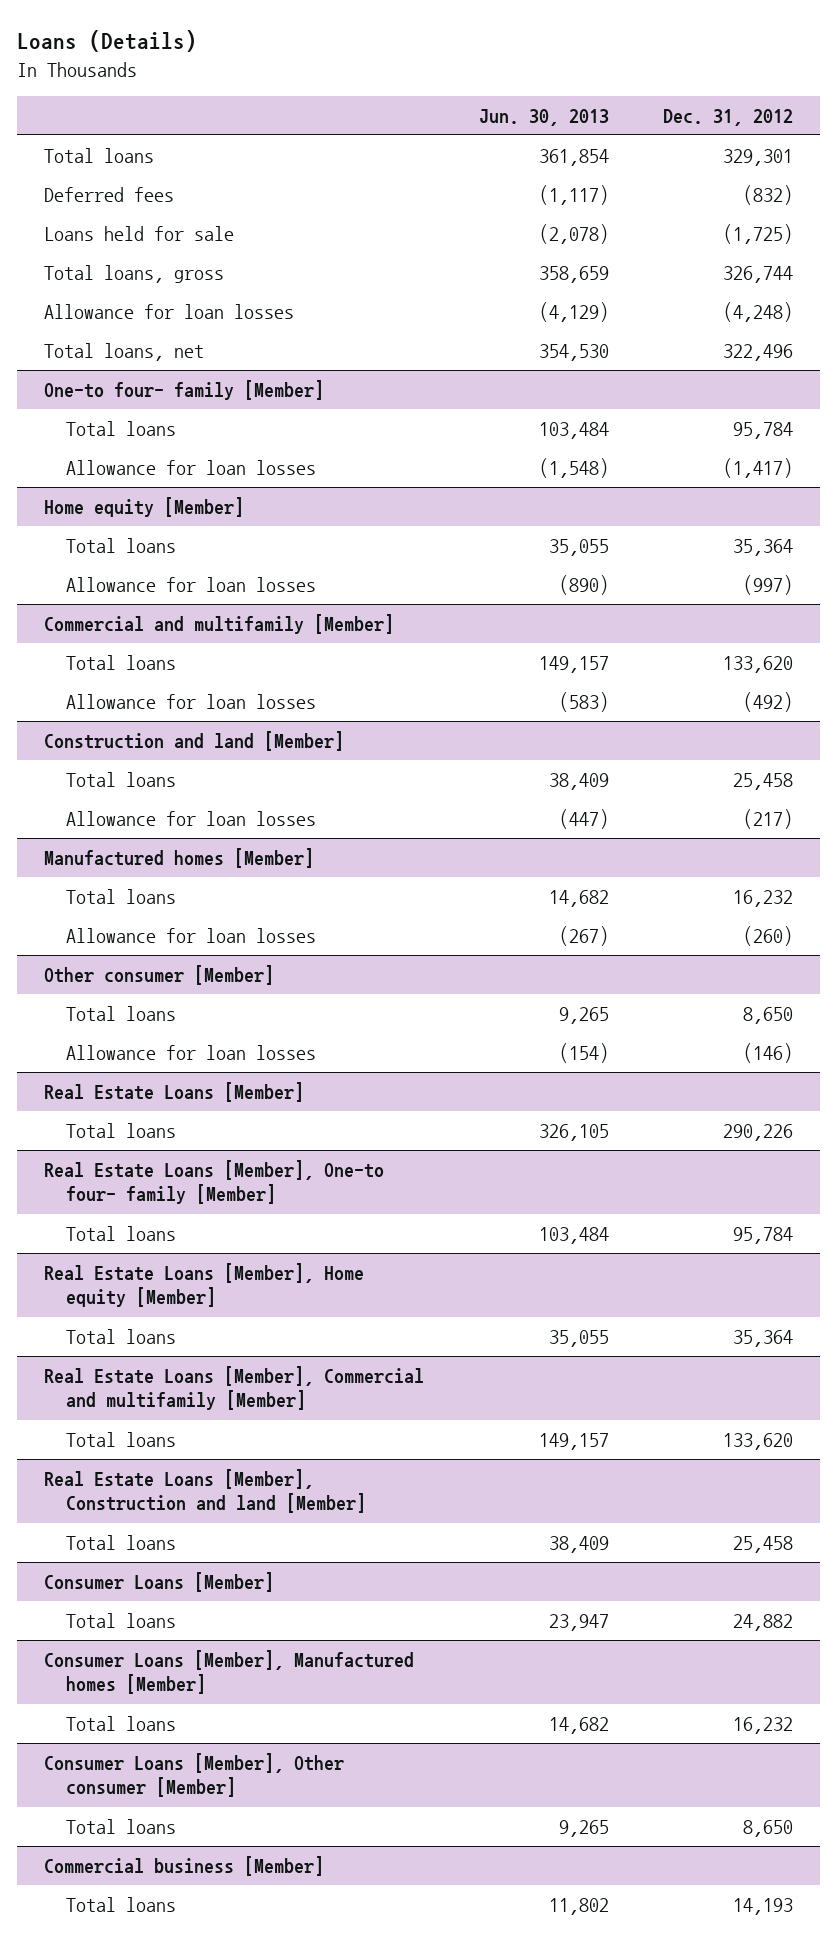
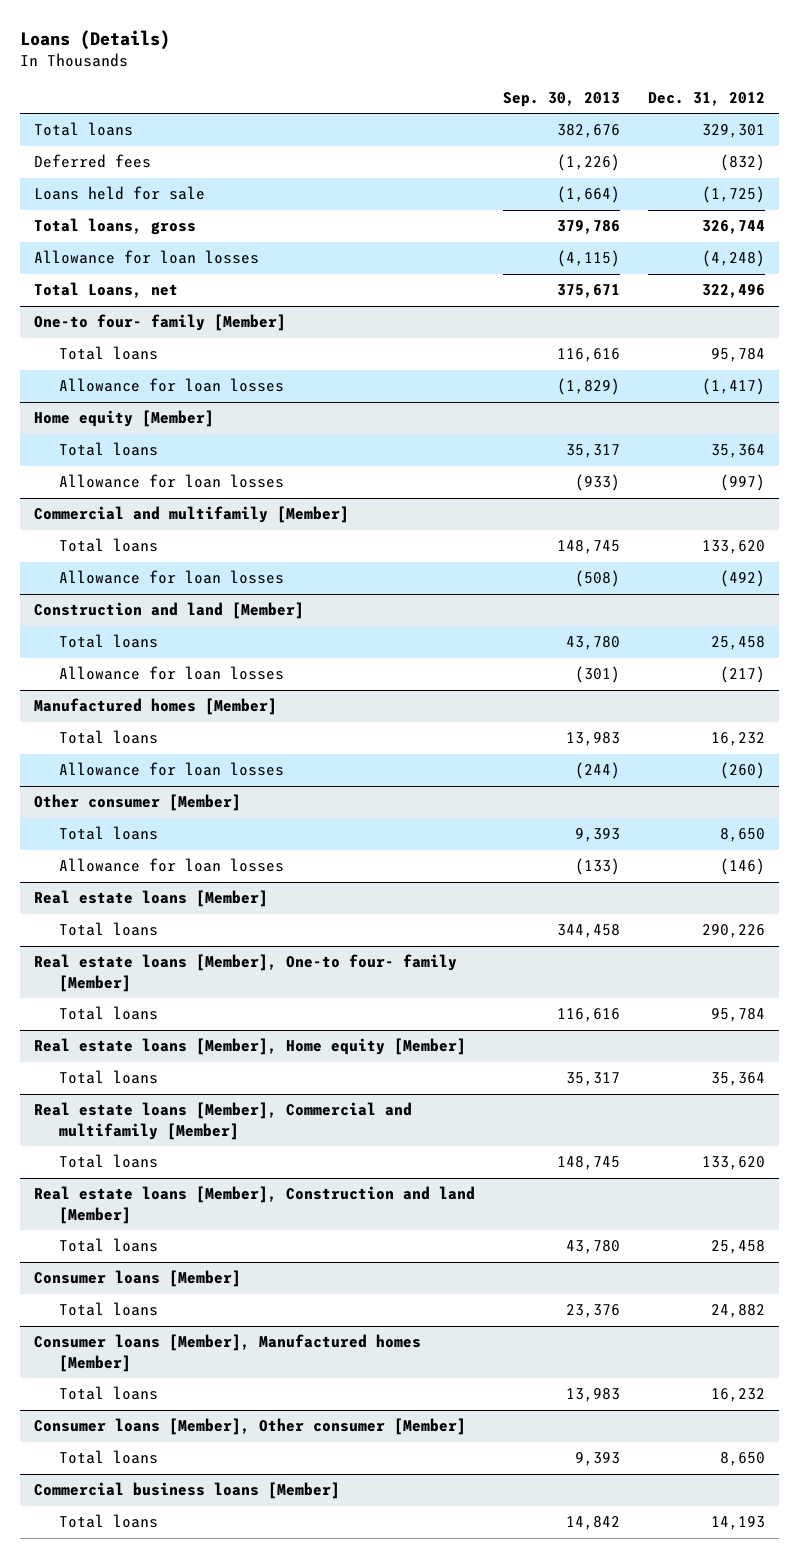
- | Jun. 30, 2013 | Dec. 31, 2012
+ | Sep. 30, 2013 | Dec. 31, 2012
- Total loans, net | 354,530 | 322,496
+ Total Loans, net | 375,671 | 322,496
- Real Estate Loans [Member]
+ Real estate loans [Member]
- Real Estate Loans [Member], One-to four- family [Member]
+ Real estate loans [Member], One-to four- family [Member]
- Real Estate Loans [Member], Home equity [Member]
+ Real estate loans [Member], Home equity [Member]
- Real Estate Loans [Member], Commercial and multifamily [Member]
+ Real estate loans [Member], Commercial and multifamily [Member]
- Real Estate Loans [Member], Construction and land [Member]
+ Real estate loans [Member], Construction and land [Member]
- Consumer Loans [Member]
+ Consumer loans [Member]
- Consumer Loans [Member], Manufactured homes [Member]
+ Consumer loans [Member], Manufactured homes [Member]
- Consumer Loans [Member], Other consumer [Member]
+ Consumer loans [Member], Other consumer [Member]
- Commercial business [Member]
+ Commercial business loans [Member]

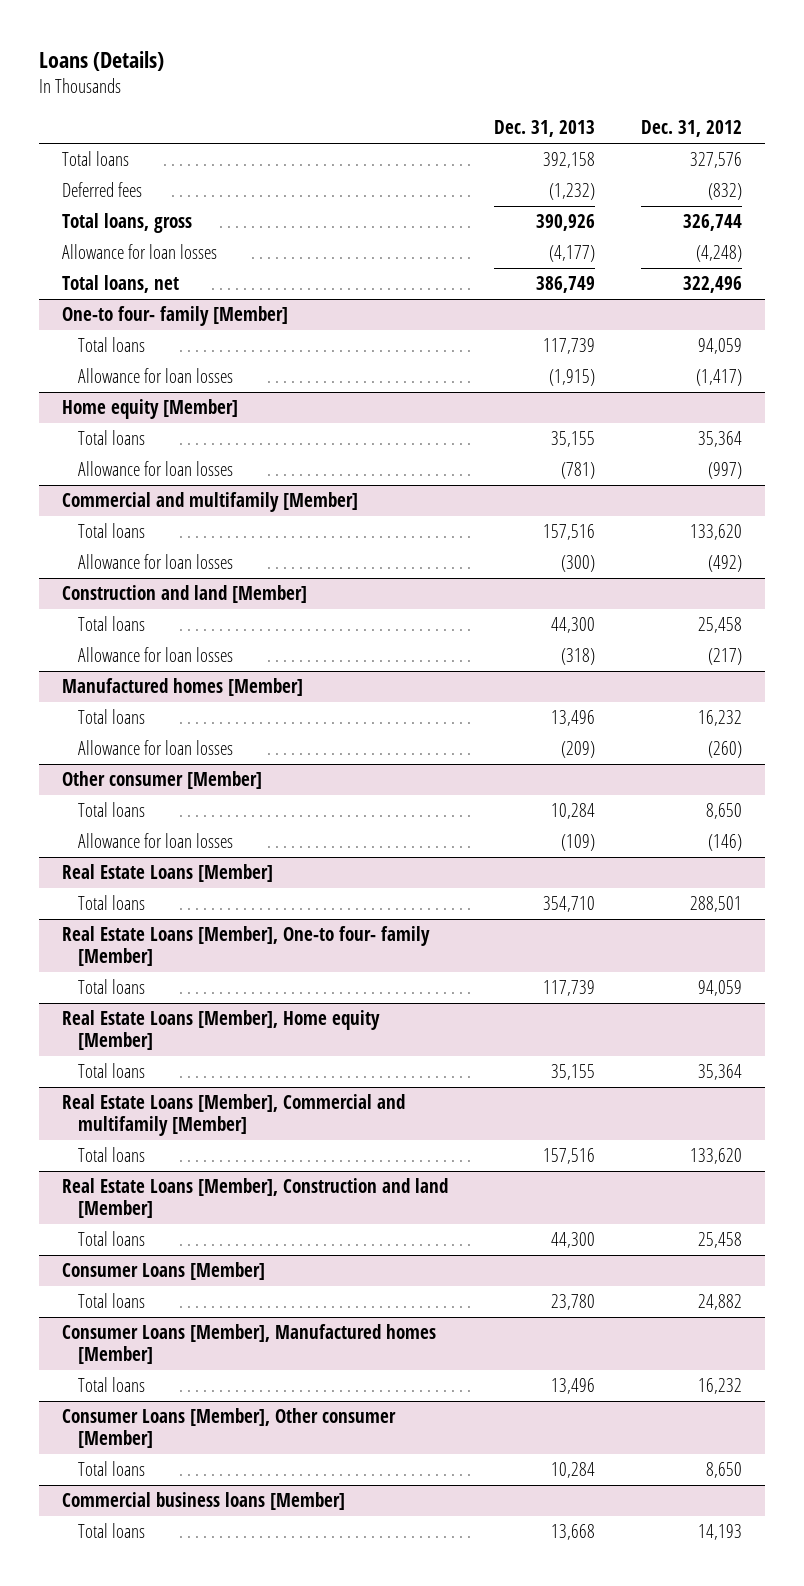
- | Sep. 30, 2013 | Dec. 31, 2012
+ | Dec. 31, 2013 | Dec. 31, 2012
- Total loans | 382,676 | 329,301
+ Total loans | 392,158 | 327,576
- Loans held for sale | (1,664) | (1,725)
- Total Loans, net | 375,671 | 322,496
+ Total loans, net | 386,749 | 322,496
@ One-to four- family [Member]
- Total loans | 116,616 | 95,784
+ Total loans | 117,739 | 94,059
- Real estate loans [Member]
- Total loans | 344,458 | 290,226
- Real estate loans [Member], One-to four- family [Member]
- Total loans | 116,616 | 95,784
- Real estate loans [Member], Home equity [Member]
+ Real Estate Loans [Member]
+ Total loans | 354,710 | 288,501
+ Real Estate Loans [Member], One-to four- family [Member]
+ Total loans | 117,739 | 94,059
+ Real Estate Loans [Member], Home equity [Member]
- Real estate loans [Member], Commercial and multifamily [Member]
+ Real Estate Loans [Member], Commercial and multifamily [Member]
- Real estate loans [Member], Construction and land [Member]
+ Real Estate Loans [Member], Construction and land [Member]
- Consumer loans [Member]
+ Consumer Loans [Member]
- Consumer loans [Member], Manufactured homes [Member]
+ Consumer Loans [Member], Manufactured homes [Member]
- Consumer loans [Member], Other consumer [Member]
+ Consumer Loans [Member], Other consumer [Member]

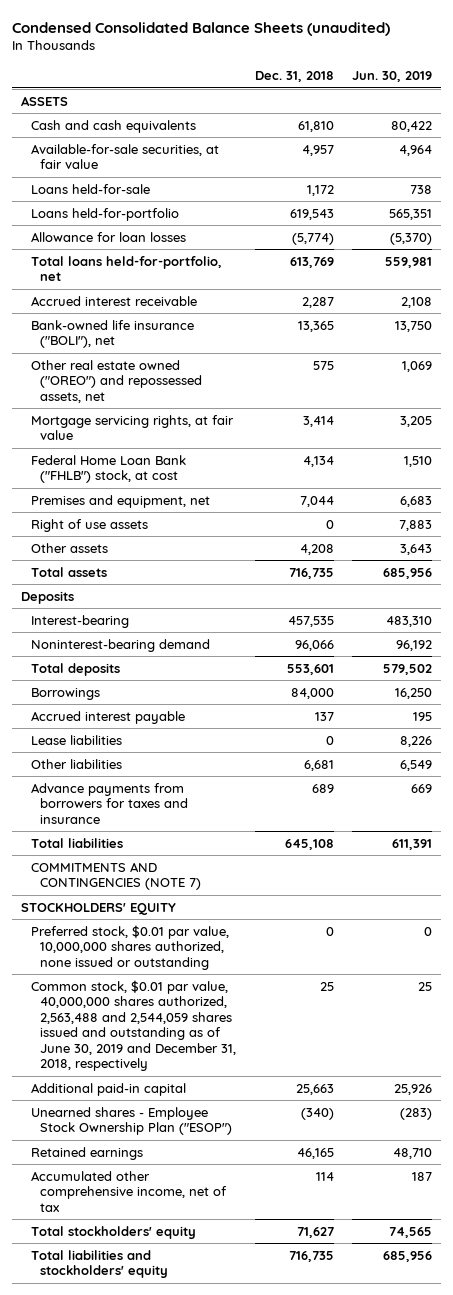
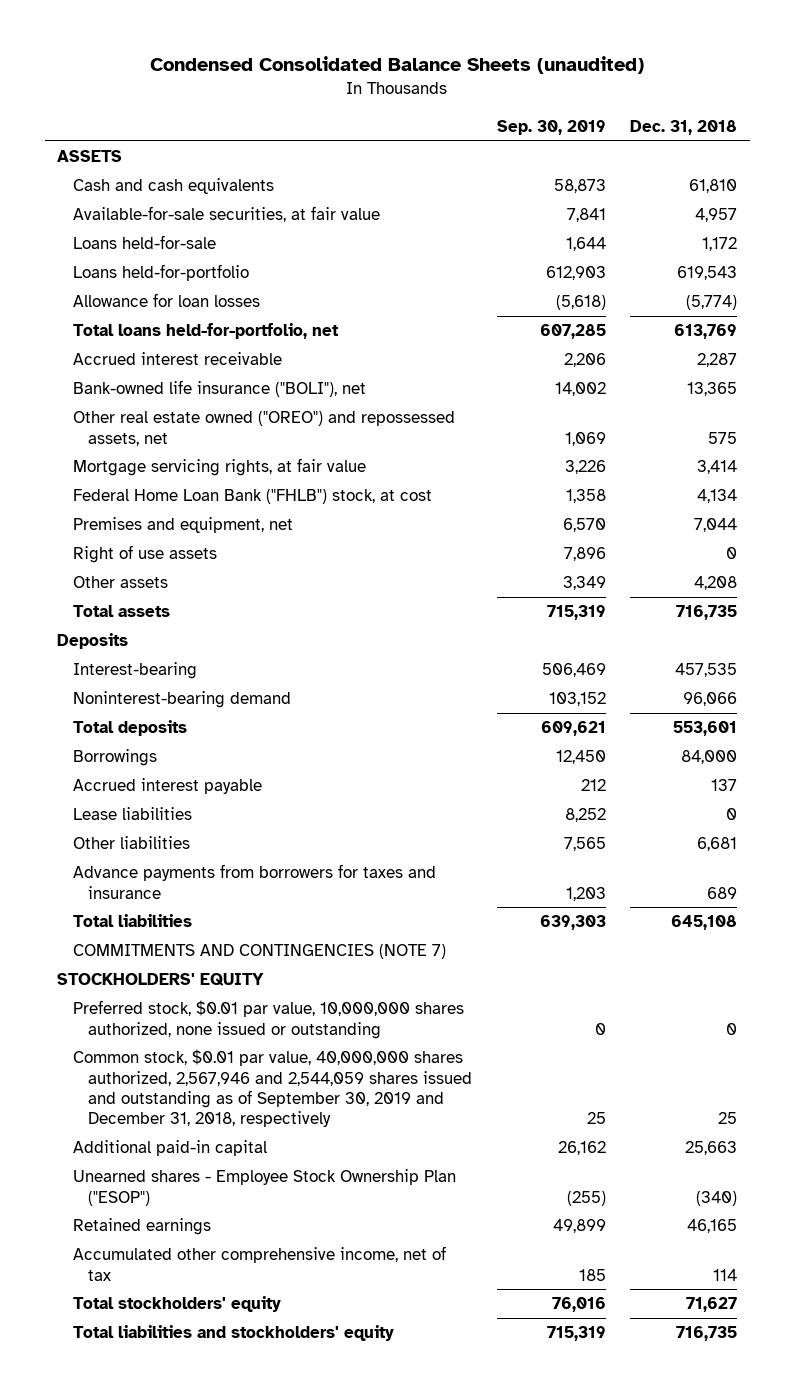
- | Dec. 31, 2018 | Jun. 30, 2019
+ | Sep. 30, 2019 | Dec. 31, 2018
- Common stock, $0.01 par value, 40,000,000 shares authorized, 2,563,488 and 2,544,059 shares issued and outstanding as of June 30, 2019 and December 31, 2018, respectively | 25 | 25
+ Common stock, $0.01 par value, 40,000,000 shares authorized, 2,567,946 and 2,544,059 shares issued and outstanding as of September 30, 2019 and December 31, 2018, respectively | 25 | 25

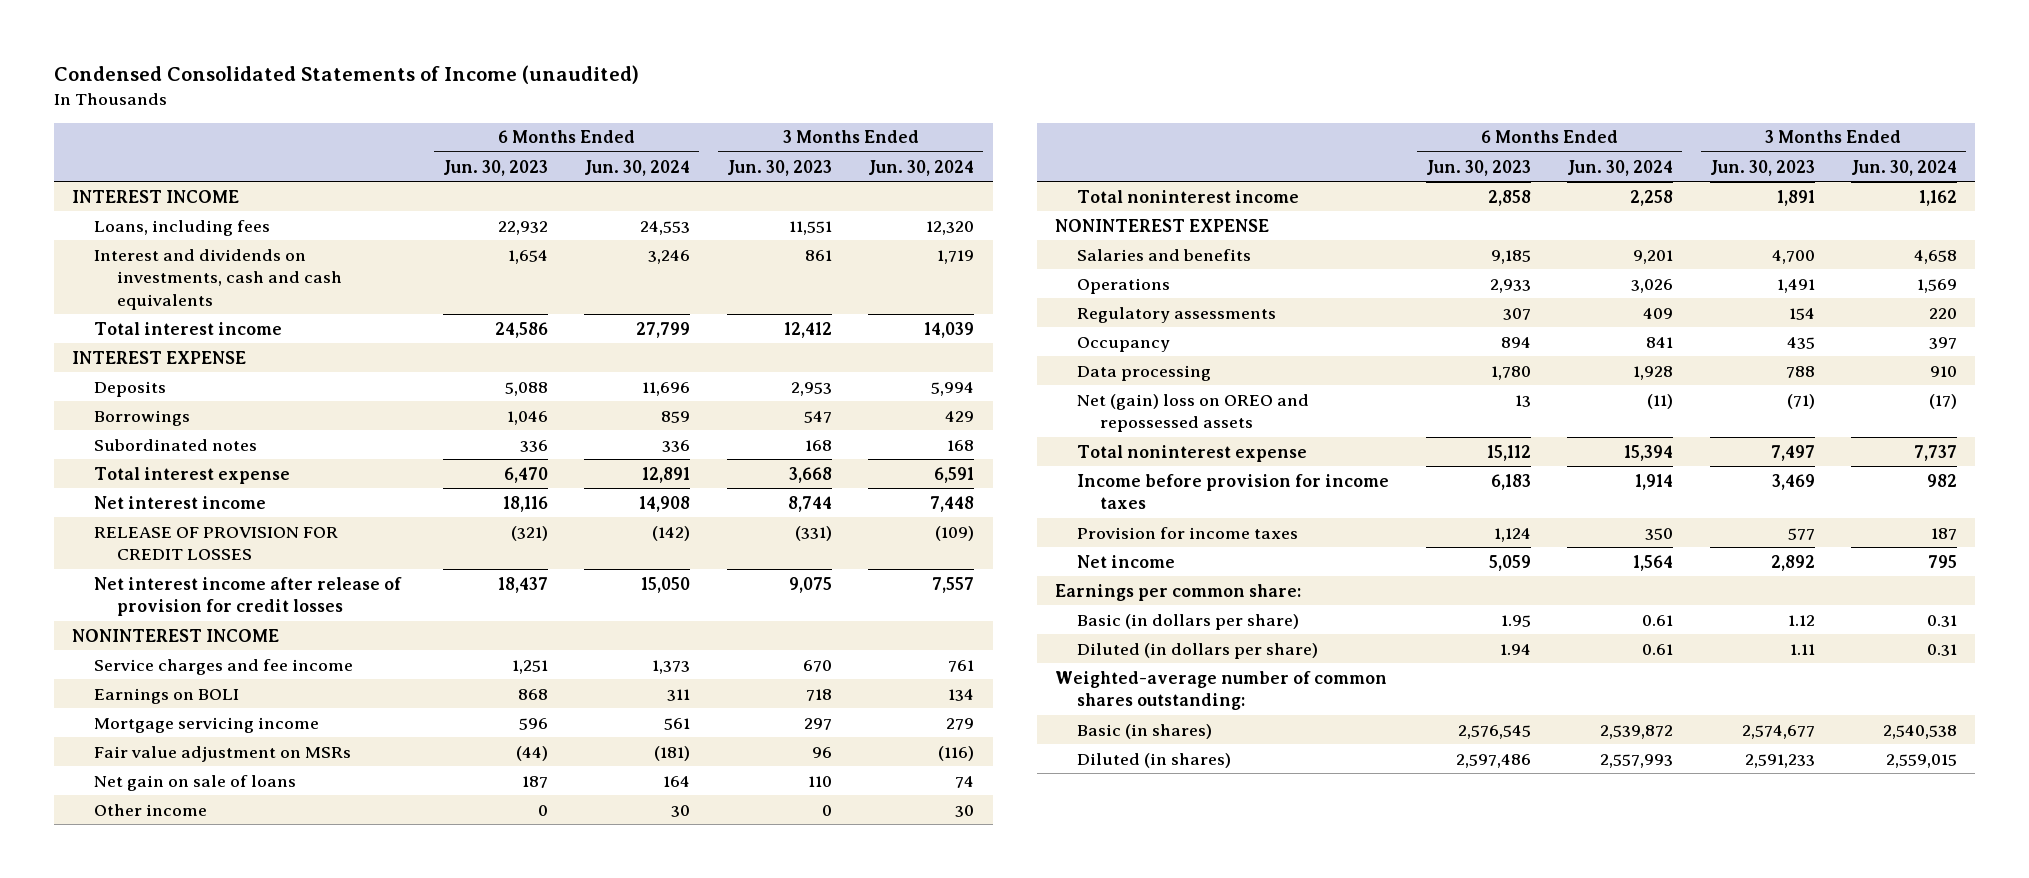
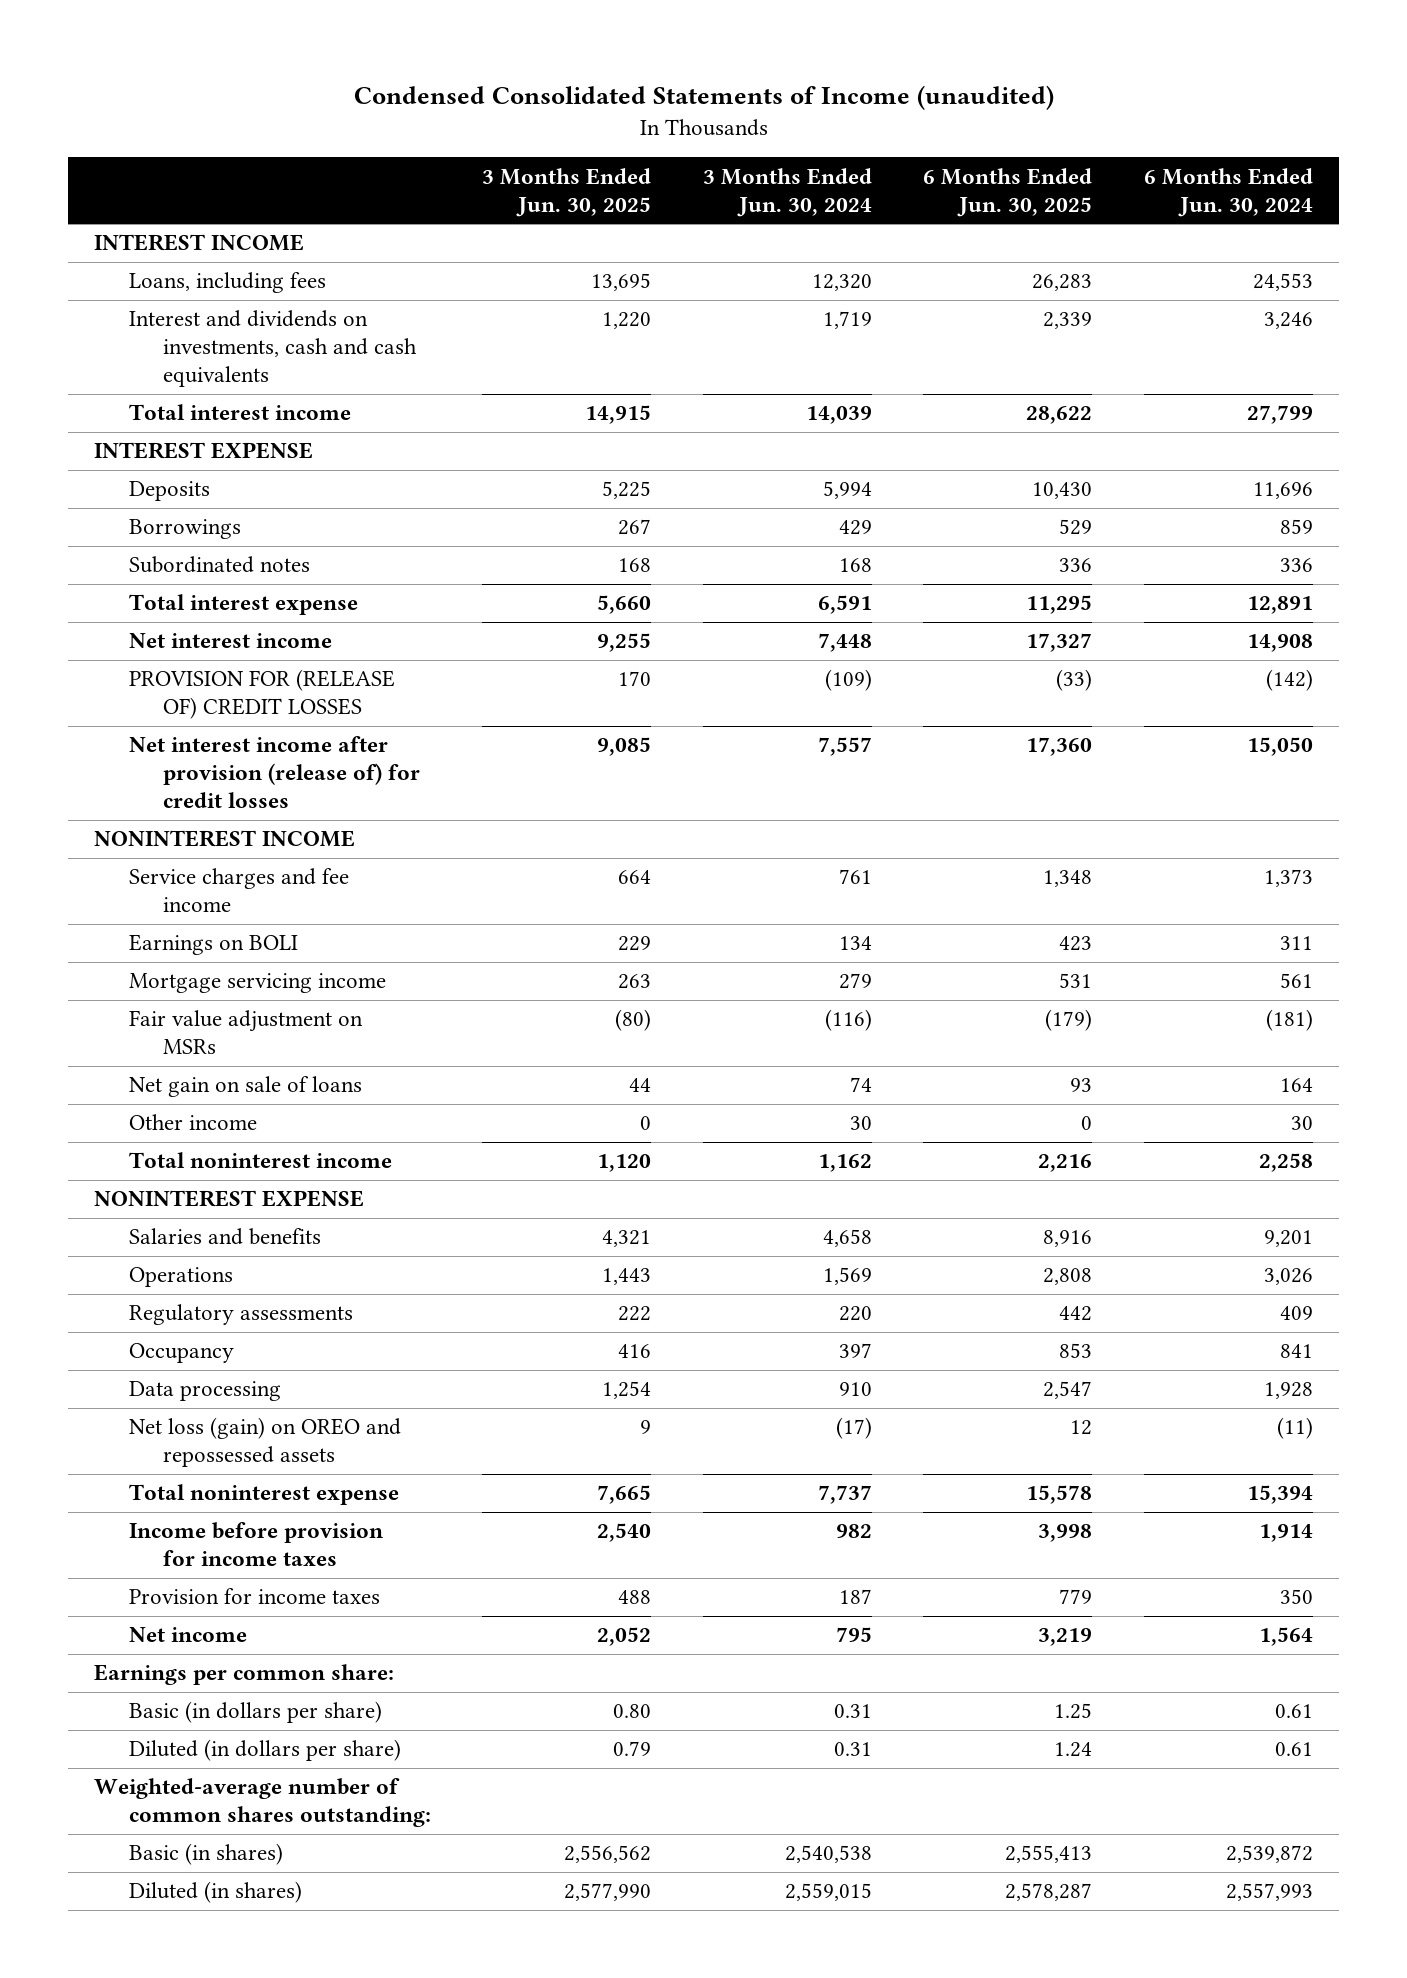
- | 6 Months Ended Jun. 30, 2023 | 6 Months Ended Jun. 30, 2024 | 3 Months Ended Jun. 30, 2023 | 3 Months Ended Jun. 30, 2024
+ | 3 Months Ended Jun. 30, 2025 | 3 Months Ended Jun. 30, 2024 | 6 Months Ended Jun. 30, 2025 | 6 Months Ended Jun. 30, 2024
- RELEASE OF PROVISION FOR CREDIT LOSSES | (321) | (142) | (331) | (109)
- Net interest income after release of provision for credit losses | 18,437 | 15,050 | 9,075 | 7,557
+ PROVISION FOR (RELEASE OF) CREDIT LOSSES | 170 | (109) | (33) | (142)
+ Net interest income after provision (release of) for credit losses | 9,085 | 7,557 | 17,360 | 15,050
- Net (gain) loss on OREO and repossessed assets | 13 | (11) | (71) | (17)
+ Net loss (gain) on OREO and repossessed assets | 9 | (17) | 12 | (11)

